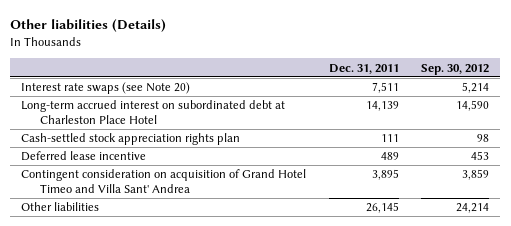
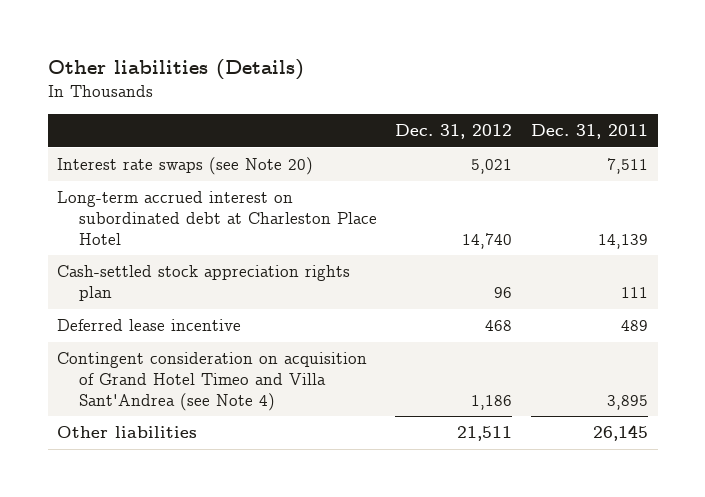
- | Dec. 31, 2011 | Sep. 30, 2012
+ | Dec. 31, 2012 | Dec. 31, 2011
- Contingent consideration on acquisition of Grand Hotel Timeo and Villa Sant' Andrea | 3,895 | 3,859
+ Contingent consideration on acquisition of Grand Hotel Timeo and Villa Sant'Andrea (see Note 4) | 1,186 | 3,895

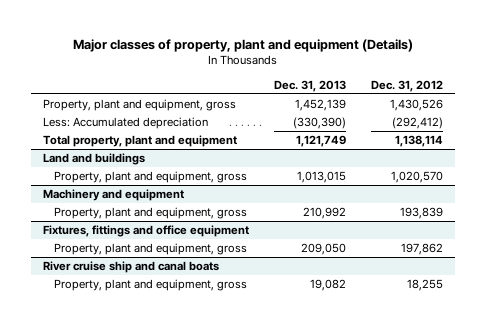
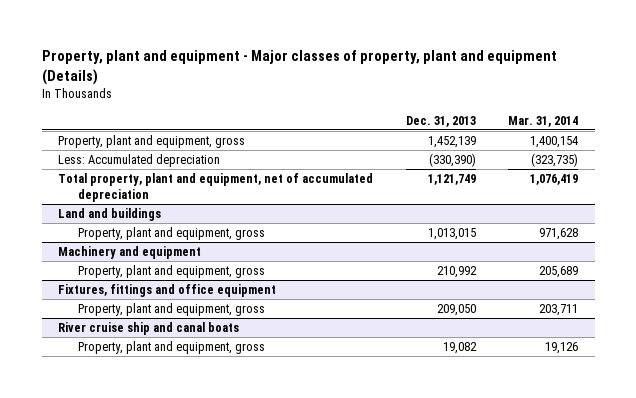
- Major classes of property, plant and equipment (Details)
+ Property, plant and equipment - Major classes of property, plant and equipment (Details)
- | Dec. 31, 2013 | Dec. 31, 2012
+ | Dec. 31, 2013 | Mar. 31, 2014
- Total property, plant and equipment | 1,121,749 | 1,138,114
+ Total property, plant and equipment, net of accumulated depreciation | 1,121,749 | 1,076,419

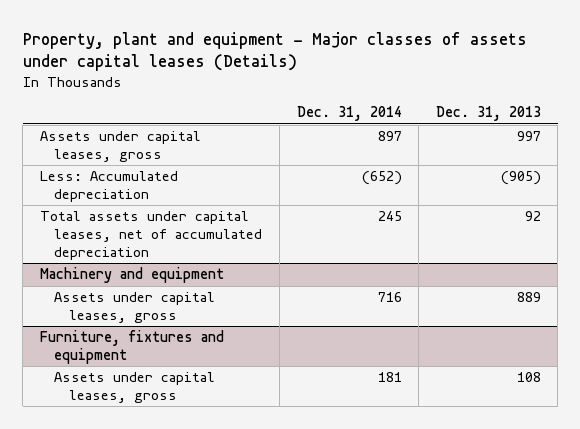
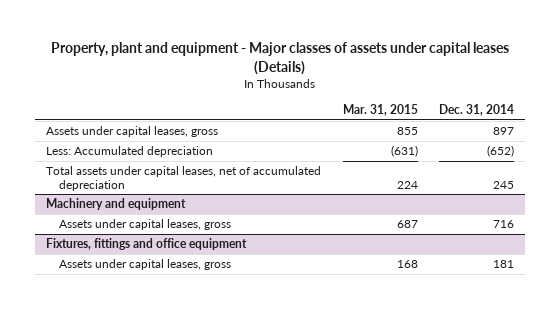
- | Dec. 31, 2014 | Dec. 31, 2013
+ | Mar. 31, 2015 | Dec. 31, 2014
- Furniture, fixtures and equipment
+ Fixtures, fittings and office equipment

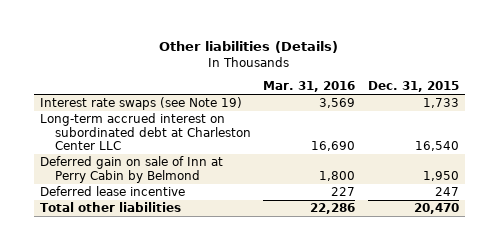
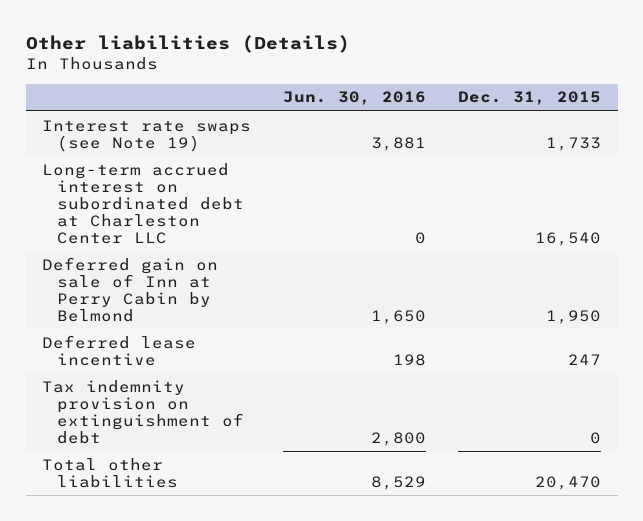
- | Mar. 31, 2016 | Dec. 31, 2015
+ | Jun. 30, 2016 | Dec. 31, 2015
+ Tax indemnity provision on extinguishment of debt | 2,800 | 0

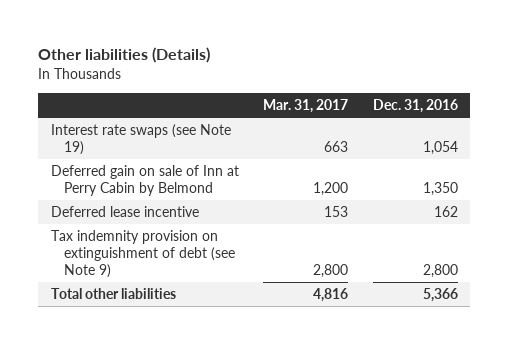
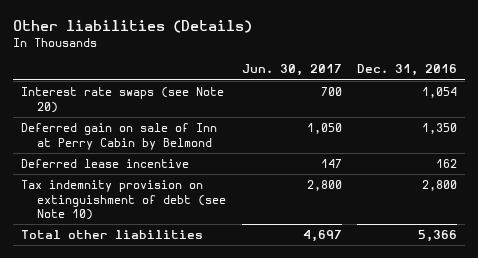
- | Mar. 31, 2017 | Dec. 31, 2016
+ | Jun. 30, 2017 | Dec. 31, 2016
- Interest rate swaps (see Note 19) | 663 | 1,054
+ Interest rate swaps (see Note 20) | 700 | 1,054
- Tax indemnity provision on extinguishment of debt (see Note 9) | 2,800 | 2,800
+ Tax indemnity provision on extinguishment of debt (see Note 10) | 2,800 | 2,800

